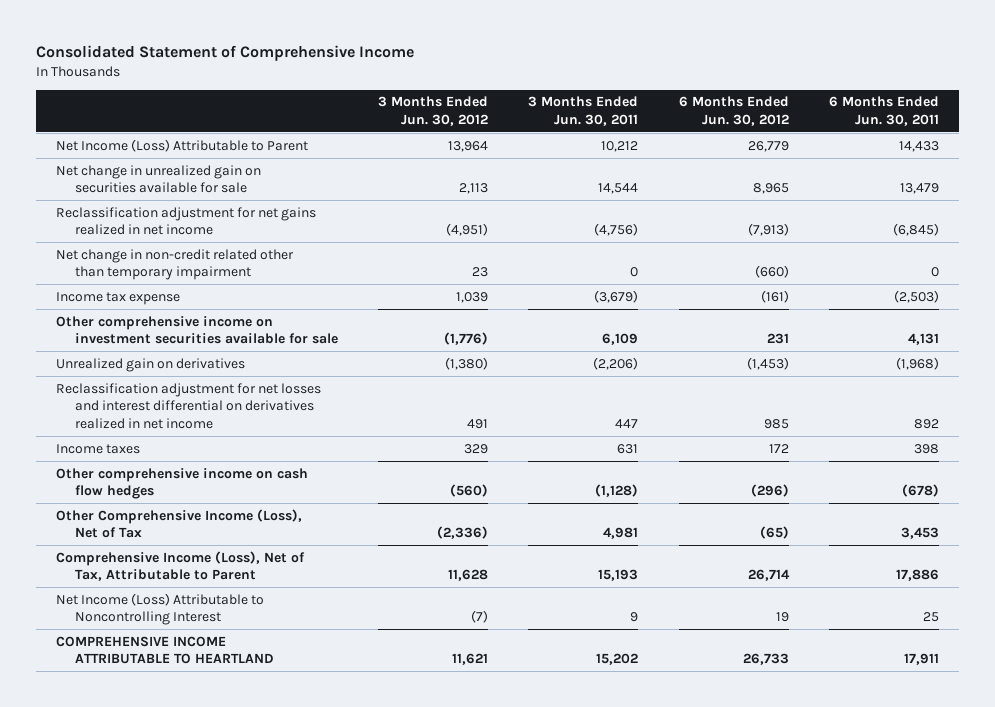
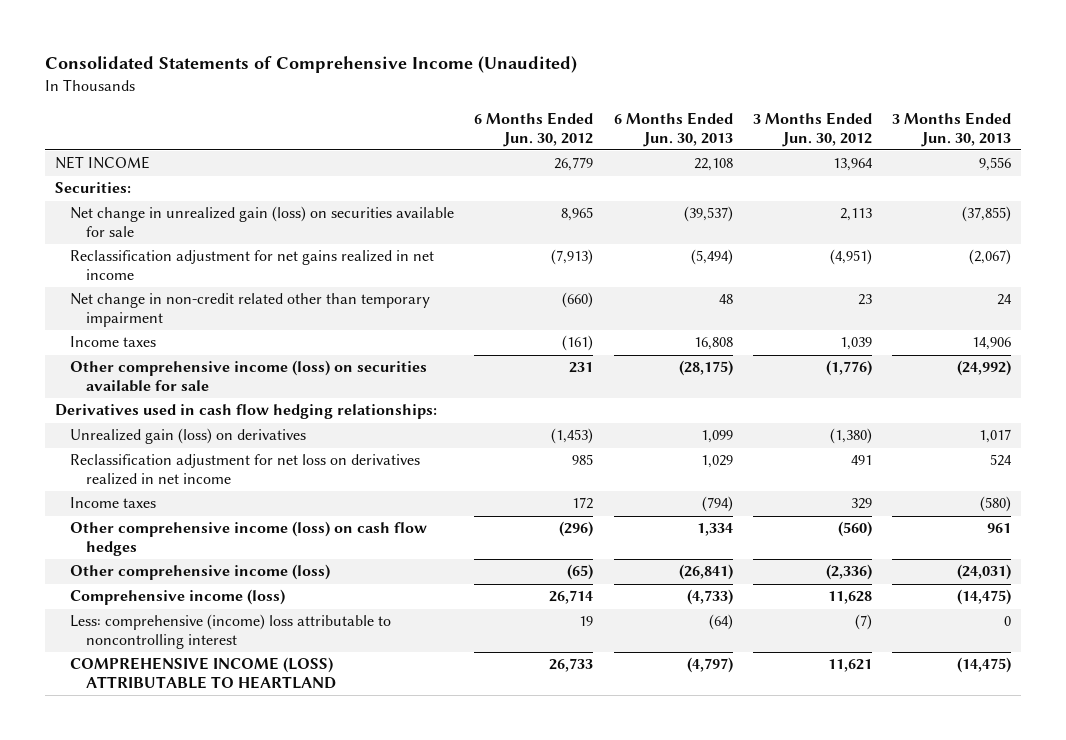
- Consolidated Statement of Comprehensive Income
+ Consolidated Statements of Comprehensive Income (Unaudited)
- | 3 Months Ended Jun. 30, 2012 | 3 Months Ended Jun. 30, 2011 | 6 Months Ended Jun. 30, 2012 | 6 Months Ended Jun. 30, 2011
+ | 6 Months Ended Jun. 30, 2012 | 6 Months Ended Jun. 30, 2013 | 3 Months Ended Jun. 30, 2012 | 3 Months Ended Jun. 30, 2013
- Net Income (Loss) Attributable to Parent | 13,964 | 10,212 | 26,779 | 14,433
- Net change in unrealized gain on securities available for sale | 2,113 | 14,544 | 8,965 | 13,479
+ NET INCOME | 26,779 | 22,108 | 13,964 | 9,556
+ Securities:
+ Net change in unrealized gain (loss) on securities available for sale | 8,965 | (39,537) | 2,113 | (37,855)
- Income tax expense | 1,039 | (3,679) | (161) | (2,503)
- Other comprehensive income on investment securities available for sale | (1,776) | 6,109 | 231 | 4,131
- Unrealized gain on derivatives | (1,380) | (2,206) | (1,453) | (1,968)
- Reclassification adjustment for net losses and interest differential on derivatives realized in net income | 491 | 447 | 985 | 892
+ Income taxes | (161) | 16,808 | 1,039 | 14,906
+ Other comprehensive income (loss) on securities available for sale | 231 | (28,175) | (1,776) | (24,992)
+ Derivatives used in cash flow hedging relationships:
+ Unrealized gain (loss) on derivatives | (1,453) | 1,099 | (1,380) | 1,017
+ Reclassification adjustment for net loss on derivatives realized in net income | 985 | 1,029 | 491 | 524
- Other comprehensive income on cash flow hedges | (560) | (1,128) | (296) | (678)
- Other Comprehensive Income (Loss), Net of Tax | (2,336) | 4,981 | (65) | 3,453
- Comprehensive Income (Loss), Net of Tax, Attributable to Parent | 11,628 | 15,193 | 26,714 | 17,886
- Net Income (Loss) Attributable to Noncontrolling Interest | (7) | 9 | 19 | 25
- COMPREHENSIVE INCOME ATTRIBUTABLE TO HEARTLAND | 11,621 | 15,202 | 26,733 | 17,911
+ Other comprehensive income (loss) on cash flow hedges | (296) | 1,334 | (560) | 961
+ Other comprehensive income (loss) | (65) | (26,841) | (2,336) | (24,031)
+ Comprehensive income (loss) | 26,714 | (4,733) | 11,628 | (14,475)
+ Less: comprehensive (income) loss attributable to noncontrolling interest | 19 | (64) | (7) | 0
+ COMPREHENSIVE INCOME (LOSS) ATTRIBUTABLE TO HEARTLAND | 26,733 | (4,797) | 11,621 | (14,475)

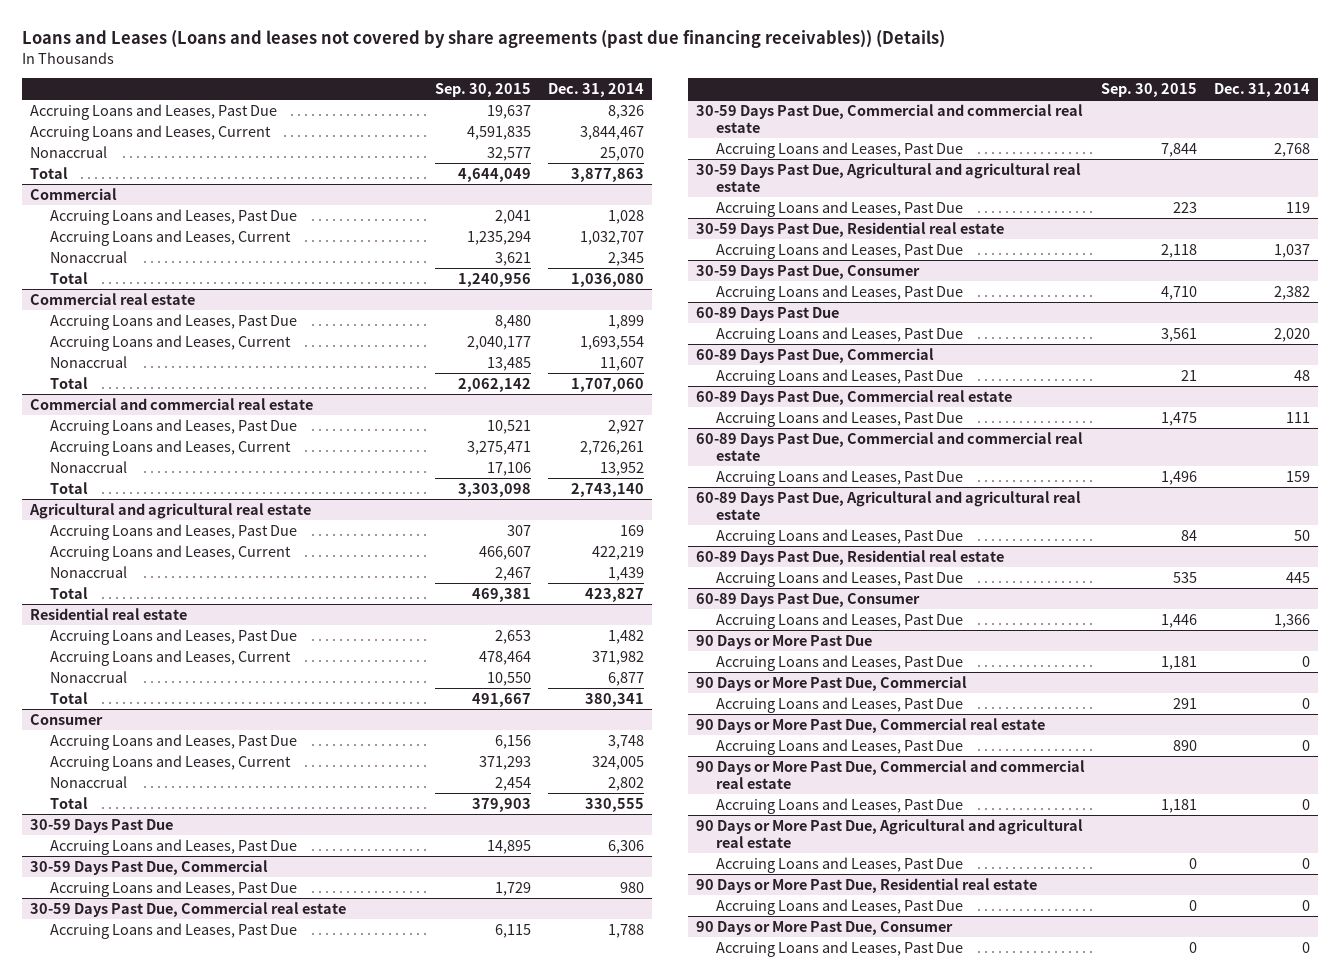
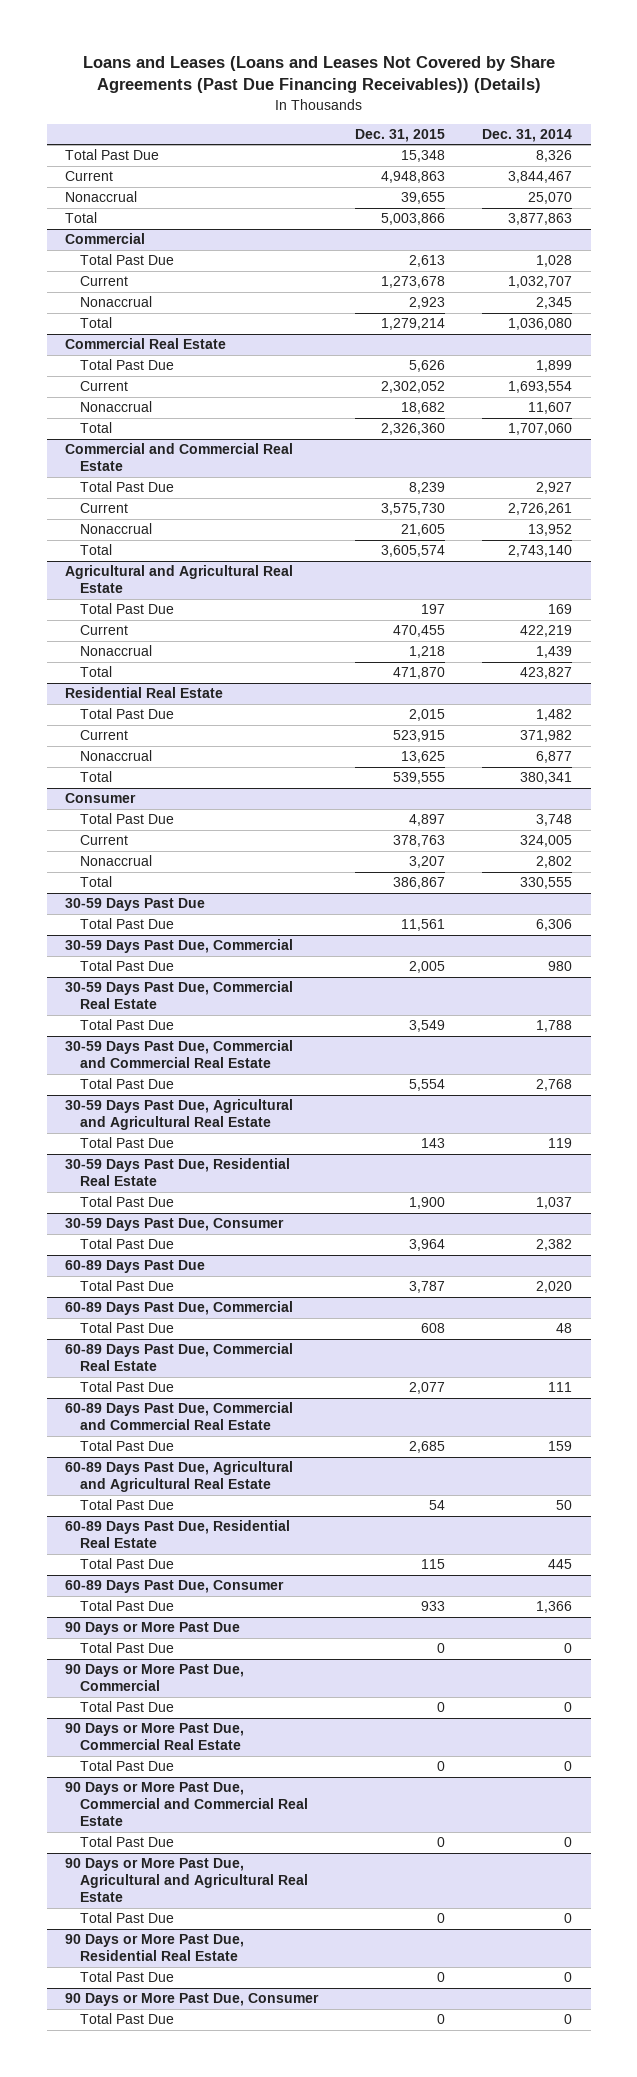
- Loans and Leases (Loans and leases not covered by share agreements (past due financing receivables)) (Details)
+ Loans and Leases (Loans and Leases Not Covered by Share Agreements (Past Due Financing Receivables)) (Details)
- | Sep. 30, 2015 | Dec. 31, 2014
+ | Dec. 31, 2015 | Dec. 31, 2014
- Accruing Loans and Leases, Past Due | 19,637 | 8,326
- Accruing Loans and Leases, Current | 4,591,835 | 3,844,467
+ Total Past Due | 15,348 | 8,326
+ Current | 4,948,863 | 3,844,467
@ Commercial
- Accruing Loans and Leases, Past Due | 2,041 | 1,028
- Accruing Loans and Leases, Current | 1,235,294 | 1,032,707
+ Total Past Due | 2,613 | 1,028
+ Current | 1,273,678 | 1,032,707
- Commercial real estate
- Accruing Loans and Leases, Past Due | 8,480 | 1,899
- Accruing Loans and Leases, Current | 2,040,177 | 1,693,554
+ Commercial Real Estate
+ Total Past Due | 5,626 | 1,899
+ Current | 2,302,052 | 1,693,554
- Commercial and commercial real estate
- Accruing Loans and Leases, Past Due | 10,521 | 2,927
- Accruing Loans and Leases, Current | 3,275,471 | 2,726,261
+ Commercial and Commercial Real Estate
+ Total Past Due | 8,239 | 2,927
+ Current | 3,575,730 | 2,726,261
- Agricultural and agricultural real estate
- Accruing Loans and Leases, Past Due | 307 | 169
- Accruing Loans and Leases, Current | 466,607 | 422,219
+ Agricultural and Agricultural Real Estate
+ Total Past Due | 197 | 169
+ Current | 470,455 | 422,219
- Residential real estate
- Accruing Loans and Leases, Past Due | 2,653 | 1,482
- Accruing Loans and Leases, Current | 478,464 | 371,982
+ Residential Real Estate
+ Total Past Due | 2,015 | 1,482
+ Current | 523,915 | 371,982
@ Consumer
- Accruing Loans and Leases, Past Due | 6,156 | 3,748
- Accruing Loans and Leases, Current | 371,293 | 324,005
+ Total Past Due | 4,897 | 3,748
+ Current | 378,763 | 324,005
@ 30-59 Days Past Due
- Accruing Loans and Leases, Past Due | 14,895 | 6,306
+ Total Past Due | 11,561 | 6,306
@ 30-59 Days Past Due, Commercial
- Accruing Loans and Leases, Past Due | 1,729 | 980
- 30-59 Days Past Due, Commercial real estate
- Accruing Loans and Leases, Past Due | 6,115 | 1,788
- 30-59 Days Past Due, Commercial and commercial real estate
- Accruing Loans and Leases, Past Due | 7,844 | 2,768
- 30-59 Days Past Due, Agricultural and agricultural real estate
- Accruing Loans and Leases, Past Due | 223 | 119
- 30-59 Days Past Due, Residential real estate
- Accruing Loans and Leases, Past Due | 2,118 | 1,037
@ 30-59 Days Past Due, Commercial
+ Total Past Due | 2,005 | 980
+ 30-59 Days Past Due, Commercial Real Estate
+ Total Past Due | 3,549 | 1,788
+ 30-59 Days Past Due, Commercial and Commercial Real Estate
+ Total Past Due | 5,554 | 2,768
+ 30-59 Days Past Due, Agricultural and Agricultural Real Estate
+ Total Past Due | 143 | 119
+ 30-59 Days Past Due, Residential Real Estate
+ Total Past Due | 1,900 | 1,037
@ 30-59 Days Past Due, Consumer
- Accruing Loans and Leases, Past Due | 4,710 | 2,382
+ Total Past Due | 3,964 | 2,382
@ 60-89 Days Past Due
- Accruing Loans and Leases, Past Due | 3,561 | 2,020
+ Total Past Due | 3,787 | 2,020
@ 60-89 Days Past Due, Commercial
- Accruing Loans and Leases, Past Due | 21 | 48
- 60-89 Days Past Due, Commercial real estate
- Accruing Loans and Leases, Past Due | 1,475 | 111
- 60-89 Days Past Due, Commercial and commercial real estate
- Accruing Loans and Leases, Past Due | 1,496 | 159
- 60-89 Days Past Due, Agricultural and agricultural real estate
- Accruing Loans and Leases, Past Due | 84 | 50
- 60-89 Days Past Due, Residential real estate
- Accruing Loans and Leases, Past Due | 535 | 445
@ 60-89 Days Past Due, Commercial
+ Total Past Due | 608 | 48
+ 60-89 Days Past Due, Commercial Real Estate
+ Total Past Due | 2,077 | 111
+ 60-89 Days Past Due, Commercial and Commercial Real Estate
+ Total Past Due | 2,685 | 159
+ 60-89 Days Past Due, Agricultural and Agricultural Real Estate
+ Total Past Due | 54 | 50
+ 60-89 Days Past Due, Residential Real Estate
+ Total Past Due | 115 | 445
@ 60-89 Days Past Due, Consumer
- Accruing Loans and Leases, Past Due | 1,446 | 1,366
+ Total Past Due | 933 | 1,366
@ 90 Days or More Past Due
- Accruing Loans and Leases, Past Due | 1,181 | 0
+ Total Past Due | 0 | 0
@ 90 Days or More Past Due, Commercial
- Accruing Loans and Leases, Past Due | 291 | 0
- 90 Days or More Past Due, Commercial real estate
- Accruing Loans and Leases, Past Due | 890 | 0
- 90 Days or More Past Due, Commercial and commercial real estate
- Accruing Loans and Leases, Past Due | 1,181 | 0
- 90 Days or More Past Due, Agricultural and agricultural real estate
- Accruing Loans and Leases, Past Due | 0 | 0
- 90 Days or More Past Due, Residential real estate
- Accruing Loans and Leases, Past Due | 0 | 0
@ 90 Days or More Past Due, Commercial
+ Total Past Due | 0 | 0
+ 90 Days or More Past Due, Commercial Real Estate
+ Total Past Due | 0 | 0
+ 90 Days or More Past Due, Commercial and Commercial Real Estate
+ Total Past Due | 0 | 0
+ 90 Days or More Past Due, Agricultural and Agricultural Real Estate
+ Total Past Due | 0 | 0
+ 90 Days or More Past Due, Residential Real Estate
+ Total Past Due | 0 | 0
@ 90 Days or More Past Due, Consumer
- Accruing Loans and Leases, Past Due | 0 | 0
+ Total Past Due | 0 | 0

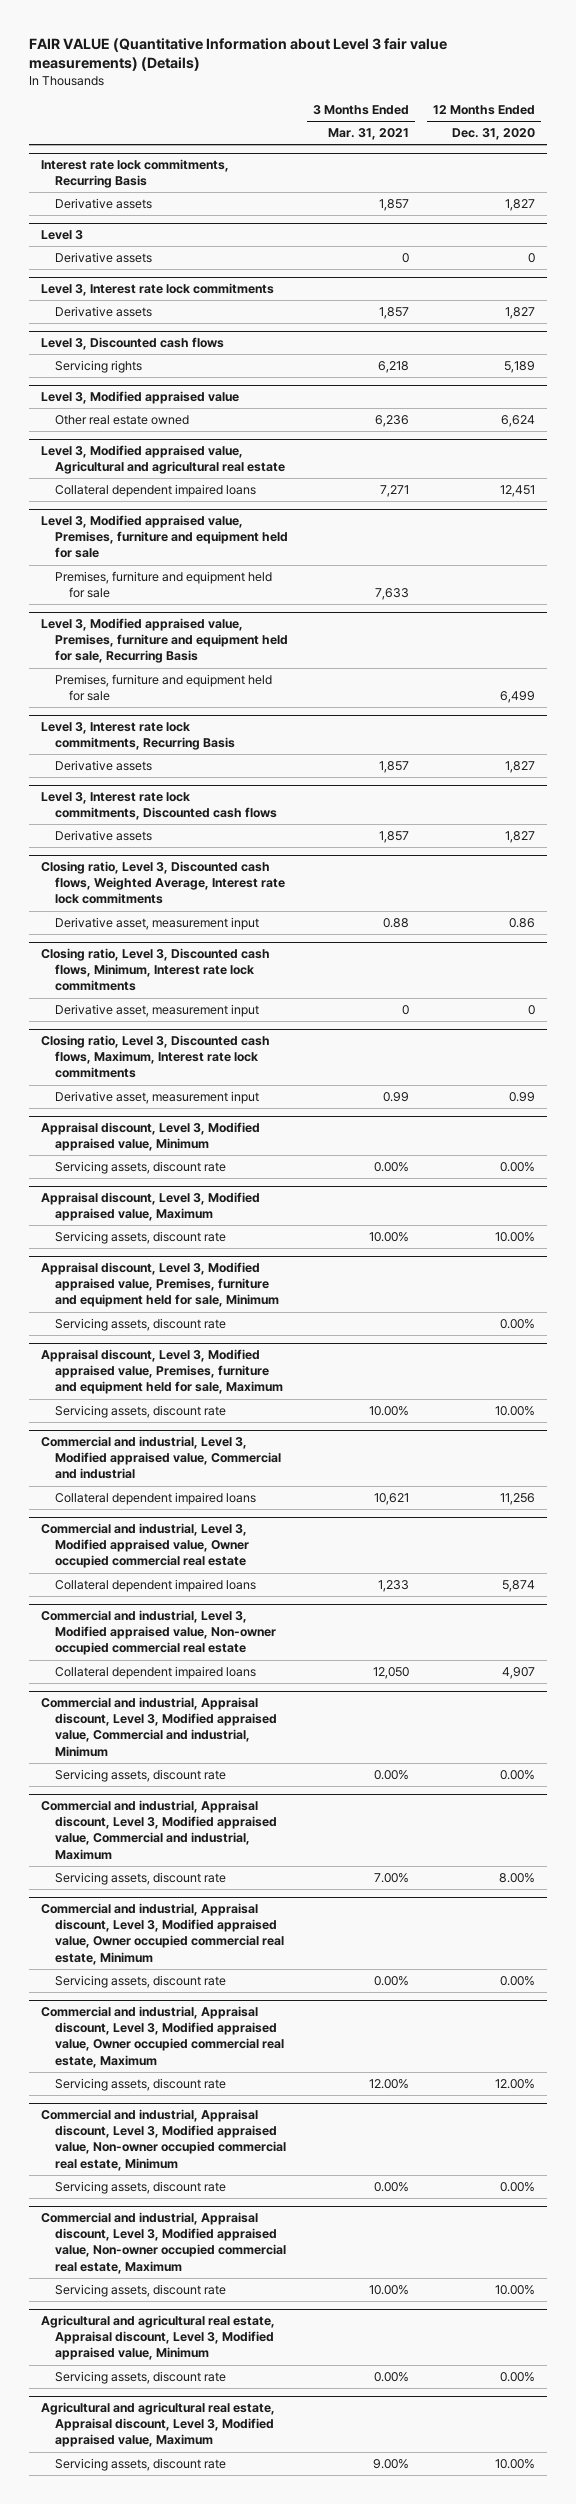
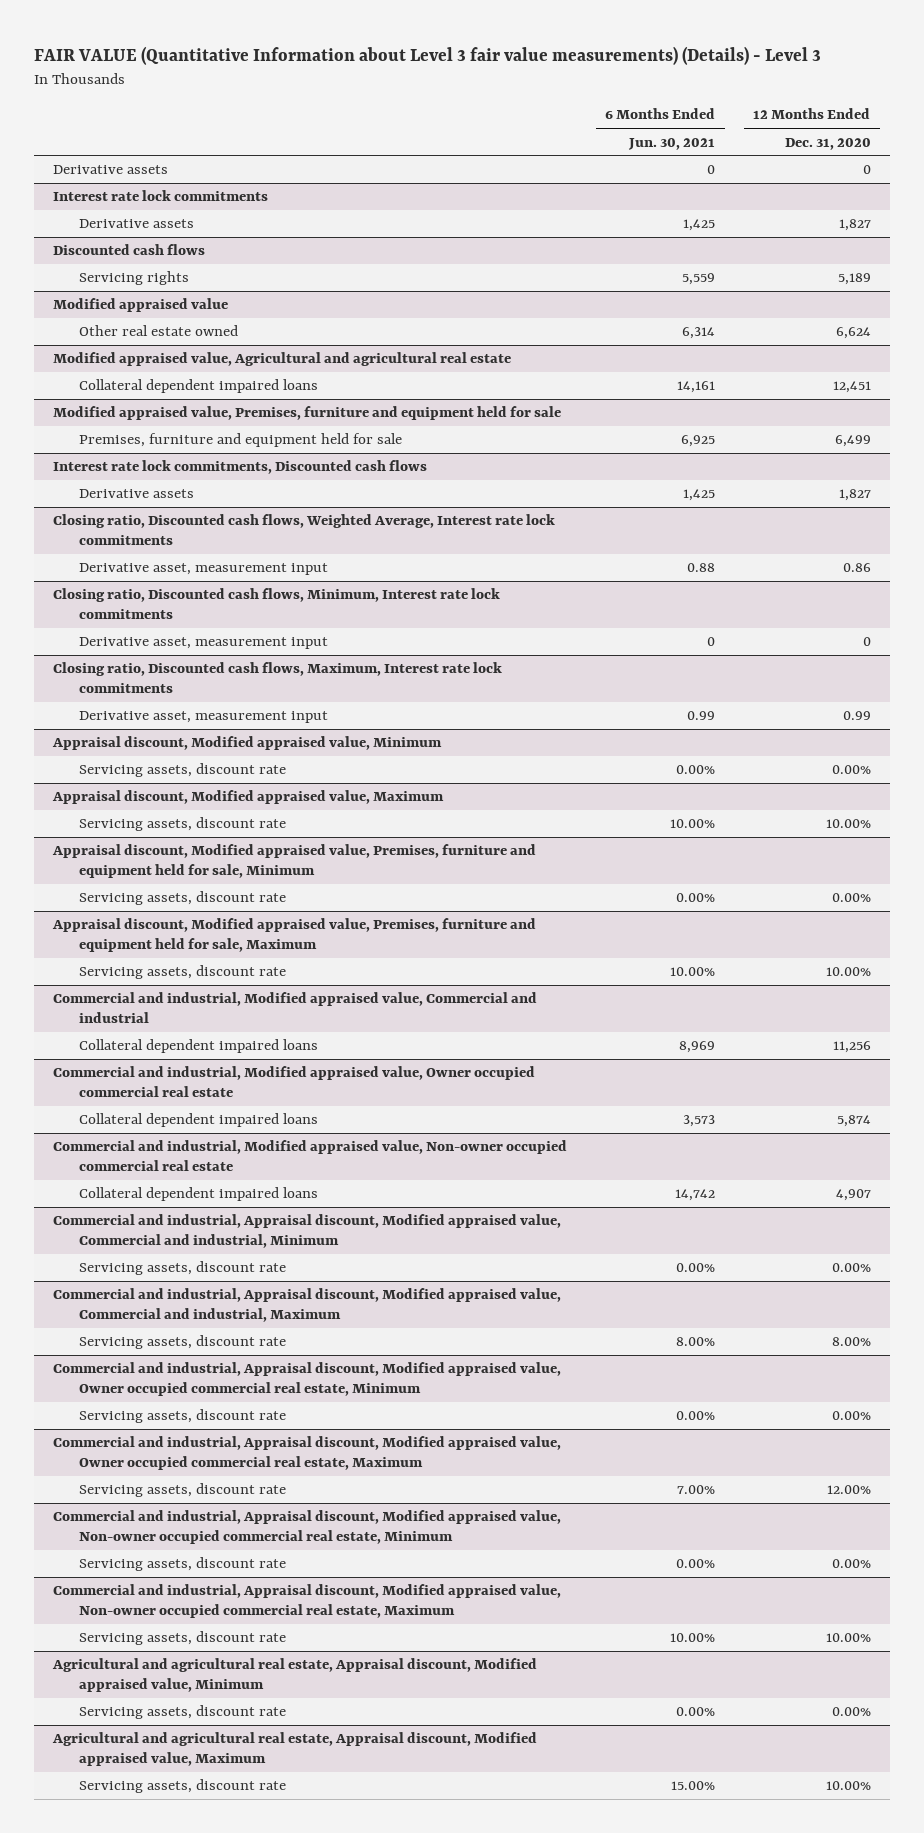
- FAIR VALUE (Quantitative Information about Level 3 fair value measurements) (Details)
+ FAIR VALUE (Quantitative Information about Level 3 fair value measurements) (Details) - Level 3
- | 3 Months Ended Mar. 31, 2021 | 12 Months Ended Dec. 31, 2020
+ | 6 Months Ended Jun. 30, 2021 | 12 Months Ended Dec. 31, 2020
- Interest rate lock commitments, Recurring Basis
- Derivative assets | 1,857 | 1,827
- Level 3
- Level 3, Interest rate lock commitments
+ Interest rate lock commitments
- Level 3, Discounted cash flows
+ Discounted cash flows
- Level 3, Modified appraised value
+ Modified appraised value
- Level 3, Modified appraised value, Agricultural and agricultural real estate
+ Modified appraised value, Agricultural and agricultural real estate
- Level 3, Modified appraised value, Premises, furniture and equipment held for sale
- Premises, furniture and equipment held for sale | 7,633 |
- Level 3, Modified appraised value, Premises, furniture and equipment held for sale, Recurring Basis
+ Modified appraised value, Premises, furniture and equipment held for sale
- Level 3, Interest rate lock commitments, Recurring Basis
- Derivative assets | 1,857 | 1,827
- Level 3, Interest rate lock commitments, Discounted cash flows
+ Interest rate lock commitments, Discounted cash flows
- Closing ratio, Level 3, Discounted cash flows, Weighted Average, Interest rate lock commitments
+ Closing ratio, Discounted cash flows, Weighted Average, Interest rate lock commitments
- Closing ratio, Level 3, Discounted cash flows, Minimum, Interest rate lock commitments
+ Closing ratio, Discounted cash flows, Minimum, Interest rate lock commitments
- Closing ratio, Level 3, Discounted cash flows, Maximum, Interest rate lock commitments
+ Closing ratio, Discounted cash flows, Maximum, Interest rate lock commitments
- Appraisal discount, Level 3, Modified appraised value, Minimum
+ Appraisal discount, Modified appraised value, Minimum
- Appraisal discount, Level 3, Modified appraised value, Maximum
+ Appraisal discount, Modified appraised value, Maximum
- Appraisal discount, Level 3, Modified appraised value, Premises, furniture and equipment held for sale, Minimum
+ Appraisal discount, Modified appraised value, Premises, furniture and equipment held for sale, Minimum
- Appraisal discount, Level 3, Modified appraised value, Premises, furniture and equipment held for sale, Maximum
+ Appraisal discount, Modified appraised value, Premises, furniture and equipment held for sale, Maximum
- Commercial and industrial, Level 3, Modified appraised value, Commercial and industrial
+ Commercial and industrial, Modified appraised value, Commercial and industrial
- Commercial and industrial, Level 3, Modified appraised value, Owner occupied commercial real estate
+ Commercial and industrial, Modified appraised value, Owner occupied commercial real estate
- Commercial and industrial, Level 3, Modified appraised value, Non-owner occupied commercial real estate
+ Commercial and industrial, Modified appraised value, Non-owner occupied commercial real estate
- Commercial and industrial, Appraisal discount, Level 3, Modified appraised value, Commercial and industrial, Minimum
+ Commercial and industrial, Appraisal discount, Modified appraised value, Commercial and industrial, Minimum
- Commercial and industrial, Appraisal discount, Level 3, Modified appraised value, Commercial and industrial, Maximum
+ Commercial and industrial, Appraisal discount, Modified appraised value, Commercial and industrial, Maximum
- Commercial and industrial, Appraisal discount, Level 3, Modified appraised value, Owner occupied commercial real estate, Minimum
+ Commercial and industrial, Appraisal discount, Modified appraised value, Owner occupied commercial real estate, Minimum
- Commercial and industrial, Appraisal discount, Level 3, Modified appraised value, Owner occupied commercial real estate, Maximum
+ Commercial and industrial, Appraisal discount, Modified appraised value, Owner occupied commercial real estate, Maximum
- Commercial and industrial, Appraisal discount, Level 3, Modified appraised value, Non-owner occupied commercial real estate, Minimum
+ Commercial and industrial, Appraisal discount, Modified appraised value, Non-owner occupied commercial real estate, Minimum
- Commercial and industrial, Appraisal discount, Level 3, Modified appraised value, Non-owner occupied commercial real estate, Maximum
+ Commercial and industrial, Appraisal discount, Modified appraised value, Non-owner occupied commercial real estate, Maximum
- Agricultural and agricultural real estate, Appraisal discount, Level 3, Modified appraised value, Minimum
+ Agricultural and agricultural real estate, Appraisal discount, Modified appraised value, Minimum
- Agricultural and agricultural real estate, Appraisal discount, Level 3, Modified appraised value, Maximum
+ Agricultural and agricultural real estate, Appraisal discount, Modified appraised value, Maximum

